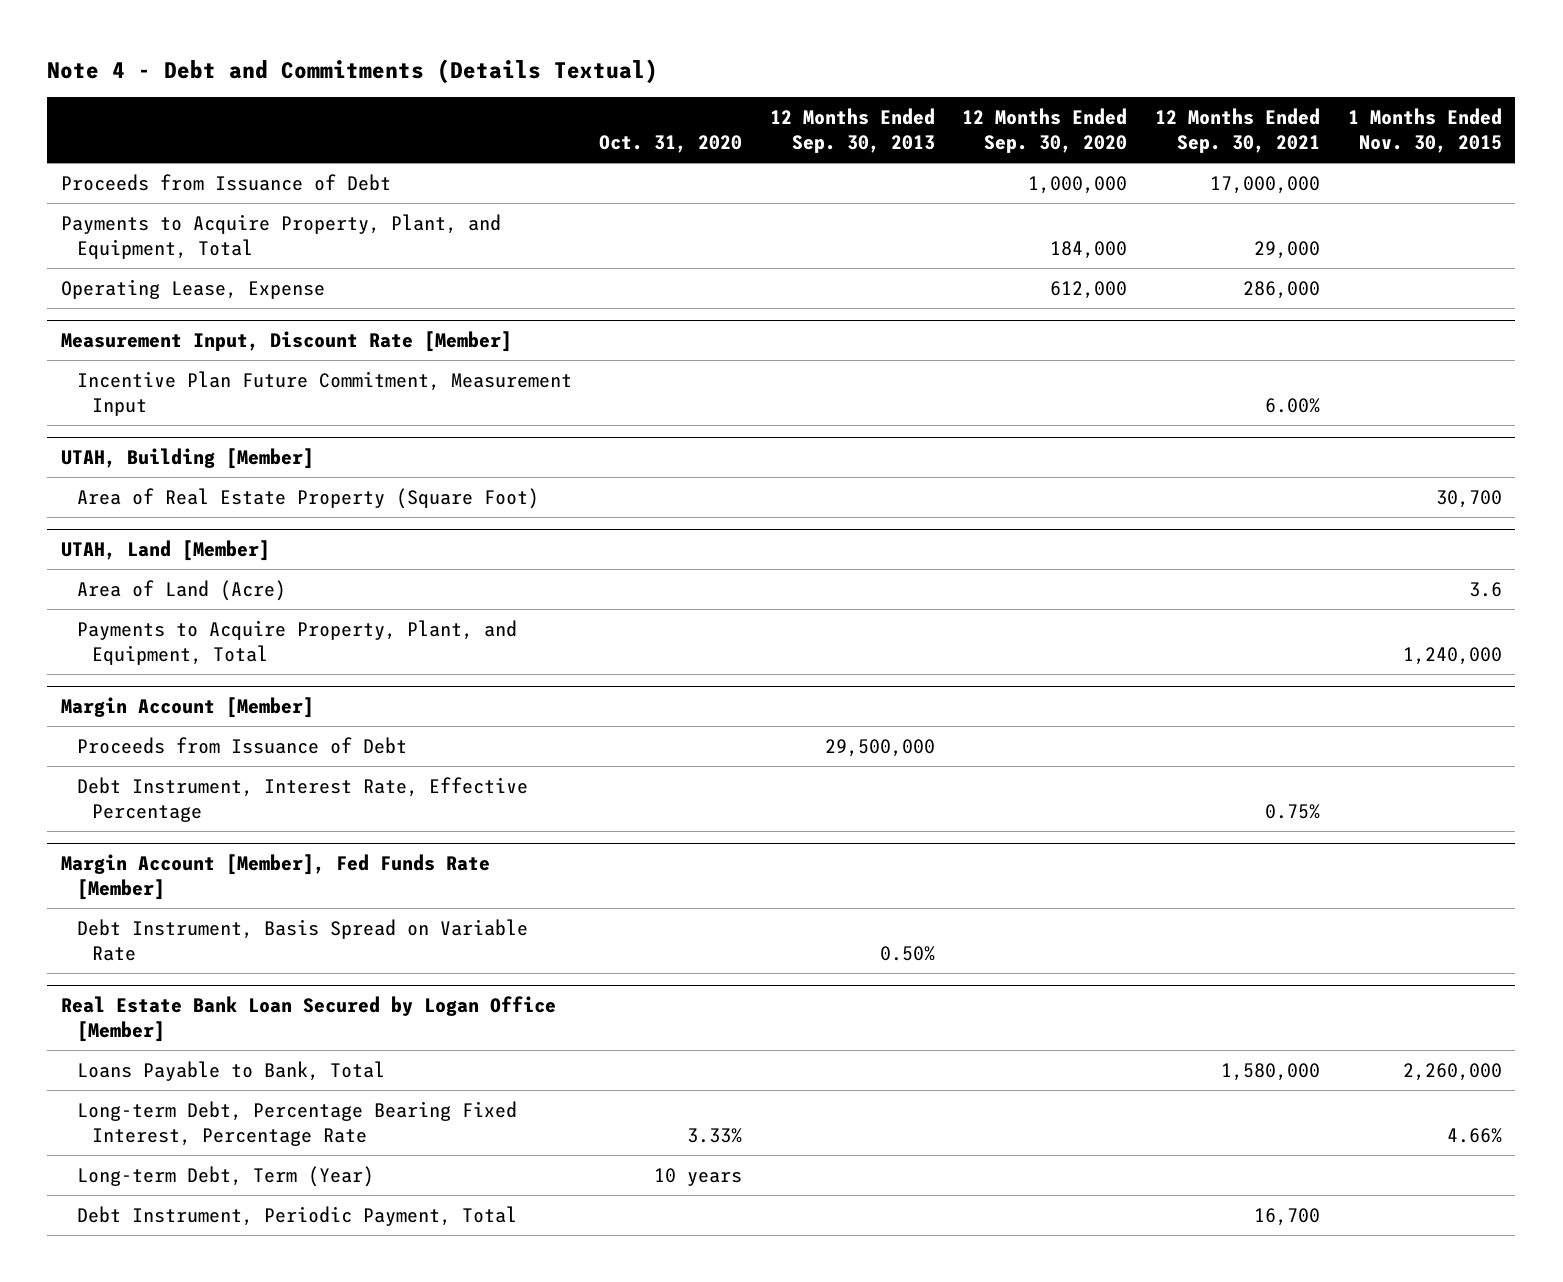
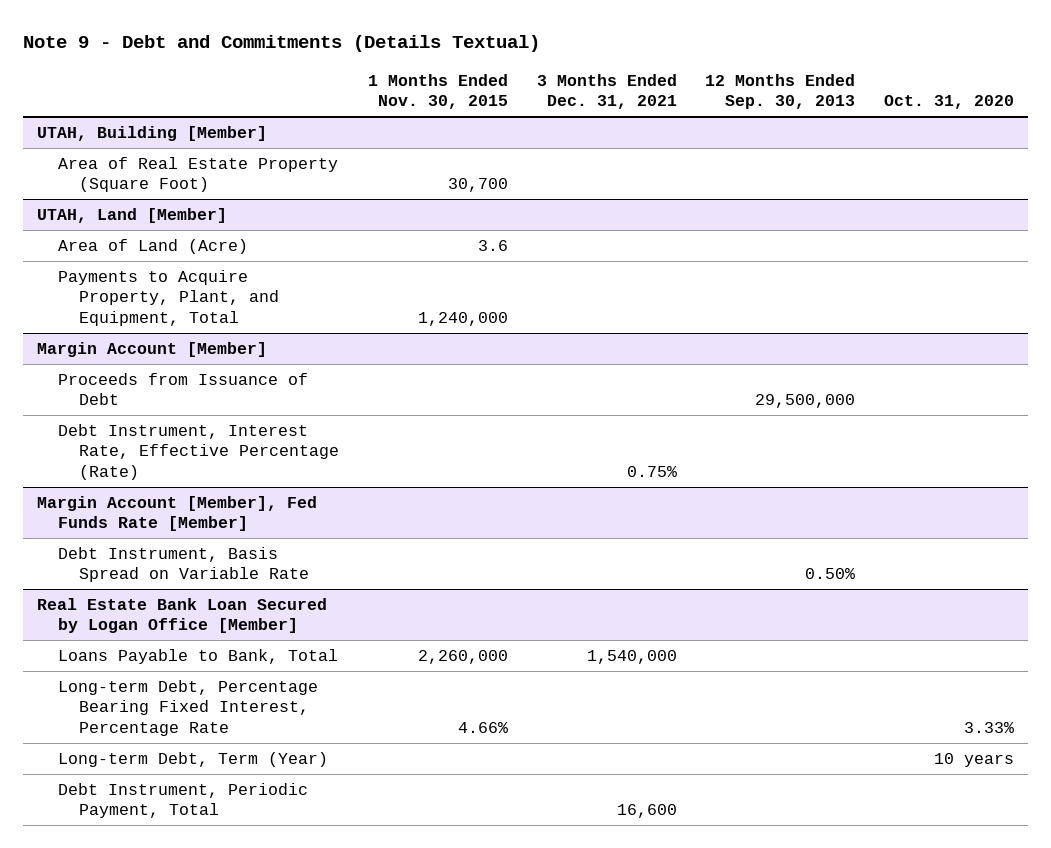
- Note 4 - Debt and Commitments (Details Textual)
+ Note 9 - Debt and Commitments (Details Textual)
- | Oct. 31, 2020 | 12 Months Ended Sep. 30, 2013 | 12 Months Ended Sep. 30, 2020 | 12 Months Ended Sep. 30, 2021 | 1 Months Ended Nov. 30, 2015
+ | 1 Months Ended Nov. 30, 2015 | 3 Months Ended Dec. 31, 2021 | 12 Months Ended Sep. 30, 2013 | Oct. 31, 2020
- Proceeds from Issuance of Debt | | | 1,000,000 | 17,000,000 |
- Payments to Acquire Property, Plant, and Equipment, Total | | | 184,000 | 29,000 |
- Operating Lease, Expense | | | 612,000 | 286,000 |
- Measurement Input, Discount Rate [Member]
- Incentive Plan Future Commitment, Measurement Input | | | | 6.00% |
@ Margin Account [Member]
- Debt Instrument, Interest Rate, Effective Percentage | | | | 0.75% |
+ Debt Instrument, Interest Rate, Effective Percentage (Rate) | | 0.75% | |

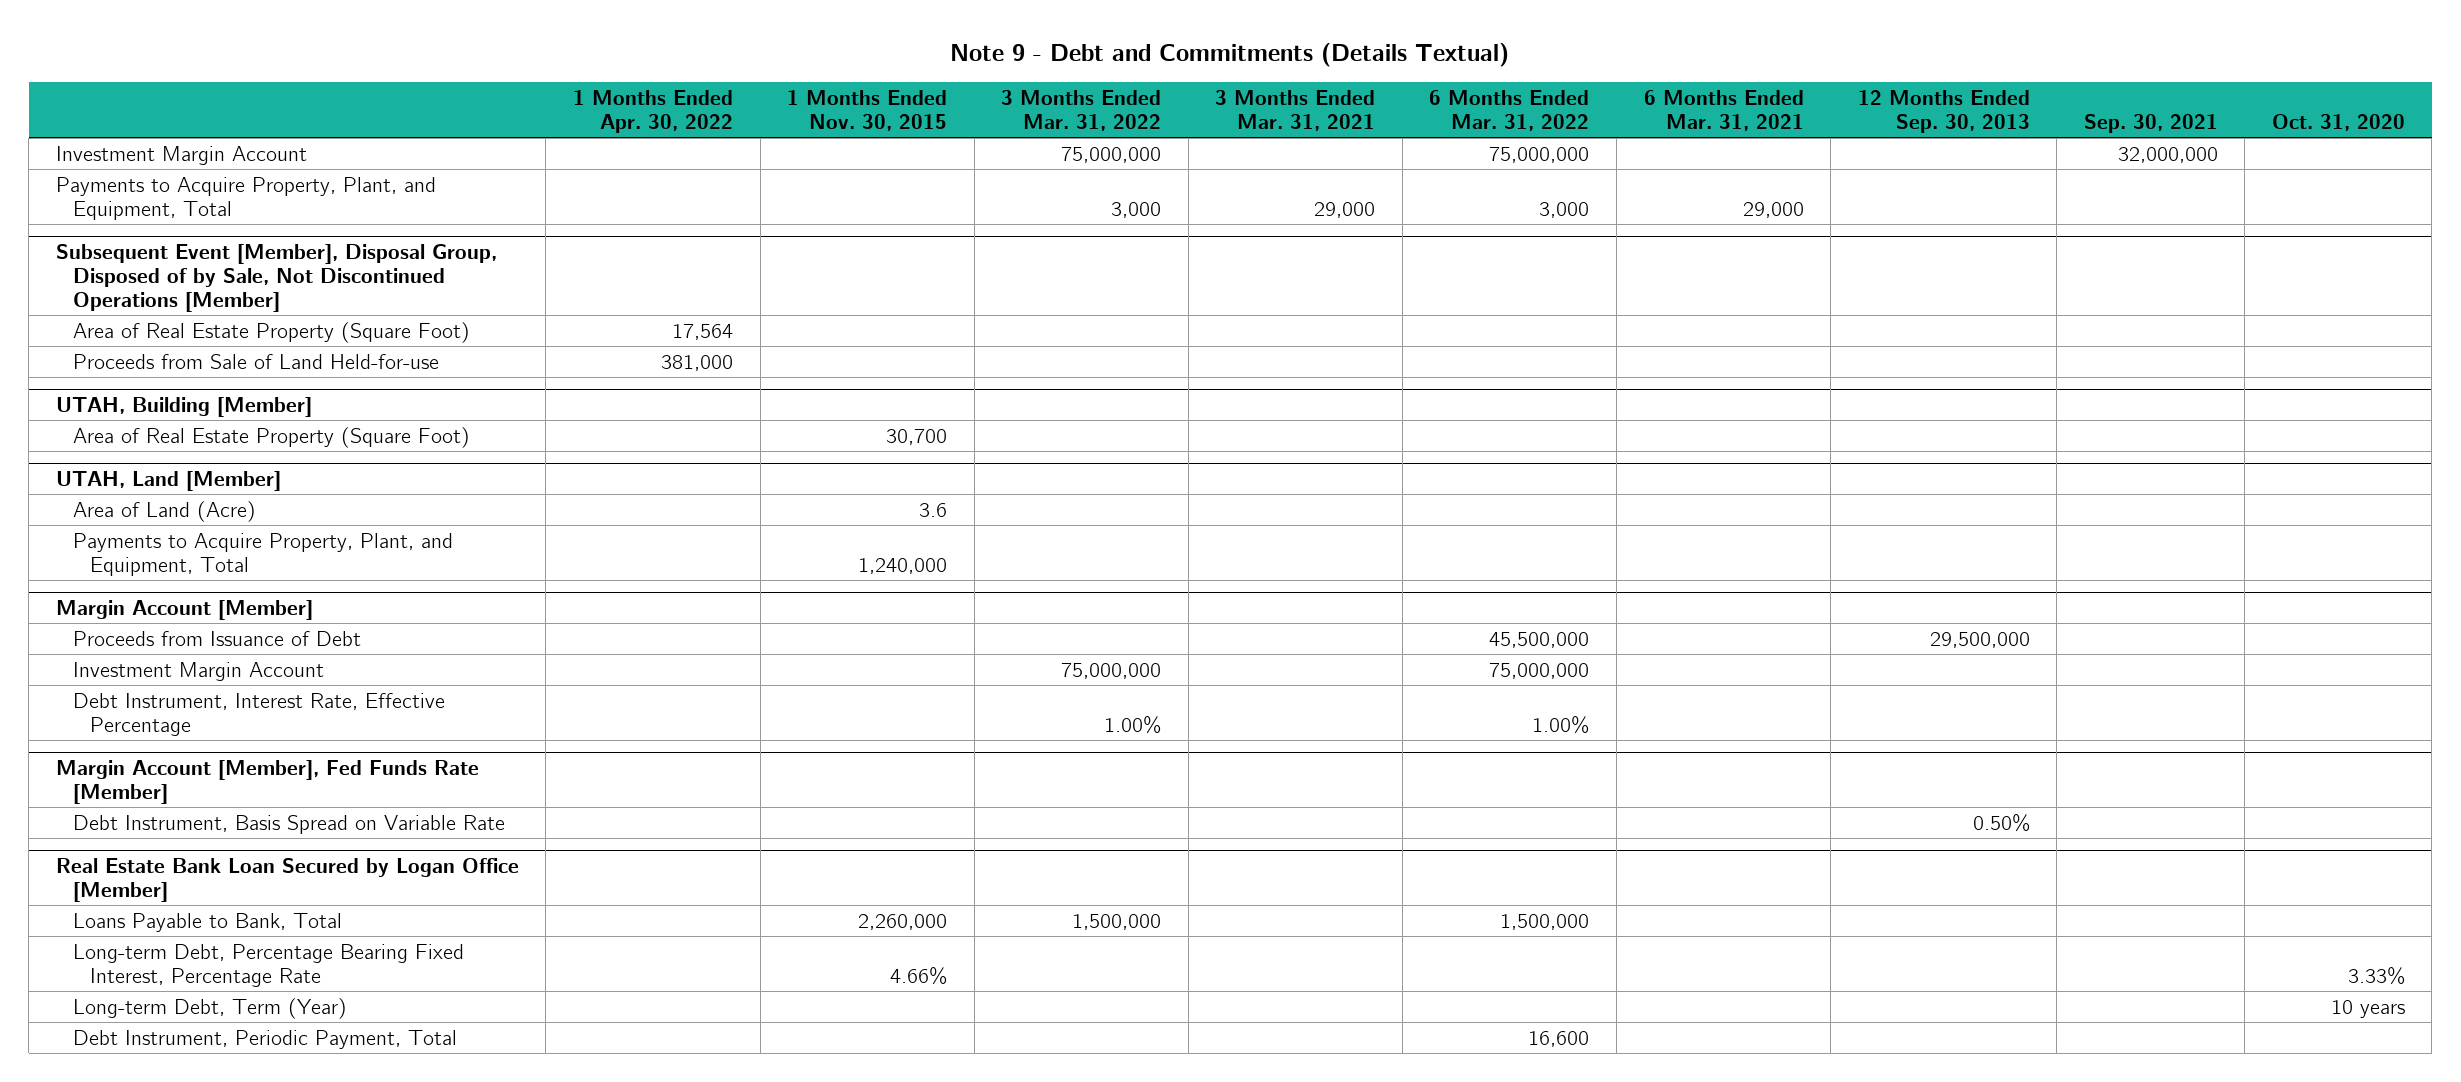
- | 1 Months Ended Nov. 30, 2015 | 3 Months Ended Dec. 31, 2021 | 12 Months Ended Sep. 30, 2013 | Oct. 31, 2020
+ | 1 Months Ended Apr. 30, 2022 | 1 Months Ended Nov. 30, 2015 | 3 Months Ended Mar. 31, 2022 | 3 Months Ended Mar. 31, 2021 | 6 Months Ended Mar. 31, 2022 | 6 Months Ended Mar. 31, 2021 | 12 Months Ended Sep. 30, 2013 | Sep. 30, 2021 | Oct. 31, 2020
+ Investment Margin Account | | | 75,000,000 | | 75,000,000 | | | 32,000,000 |
+ Payments to Acquire Property, Plant, and Equipment, Total | | | 3,000 | 29,000 | 3,000 | 29,000 | | |
+ Subsequent Event [Member], Disposal Group, Disposed of by Sale, Not Discontinued Operations [Member]
+ Area of Real Estate Property (Square Foot) | 17,564 | | | | | | | |
+ Proceeds from Sale of Land Held-for-use | 381,000 | | | | | | | |
@ Margin Account [Member]
- Debt Instrument, Interest Rate, Effective Percentage (Rate) | | 0.75% | |
+ Investment Margin Account | | | 75,000,000 | | 75,000,000 | | | |
+ Debt Instrument, Interest Rate, Effective Percentage | | | 1.00% | | 1.00% | | | |

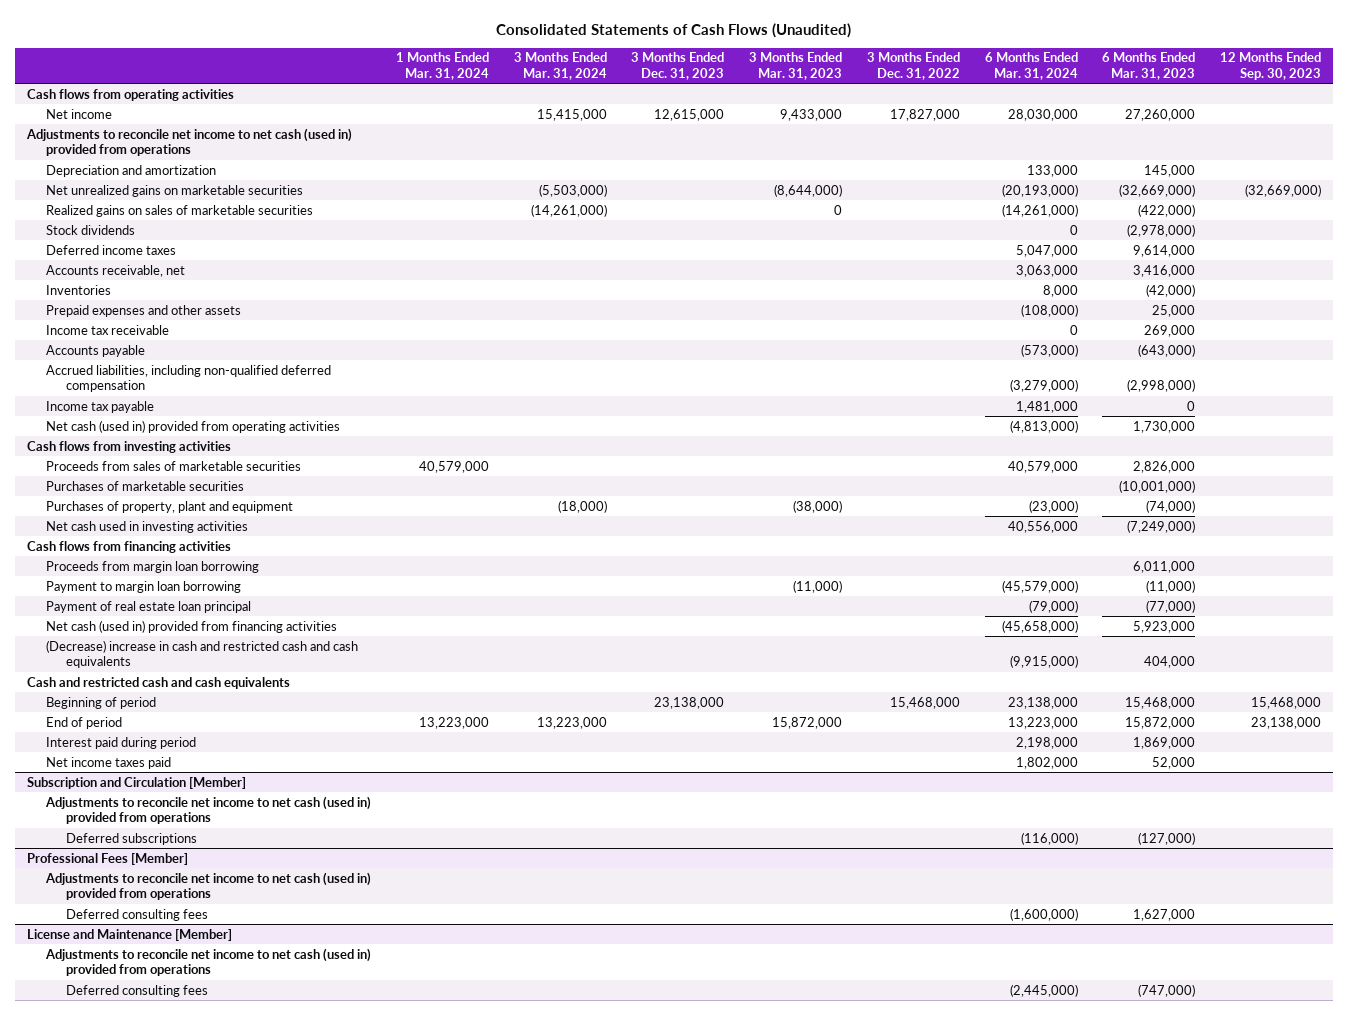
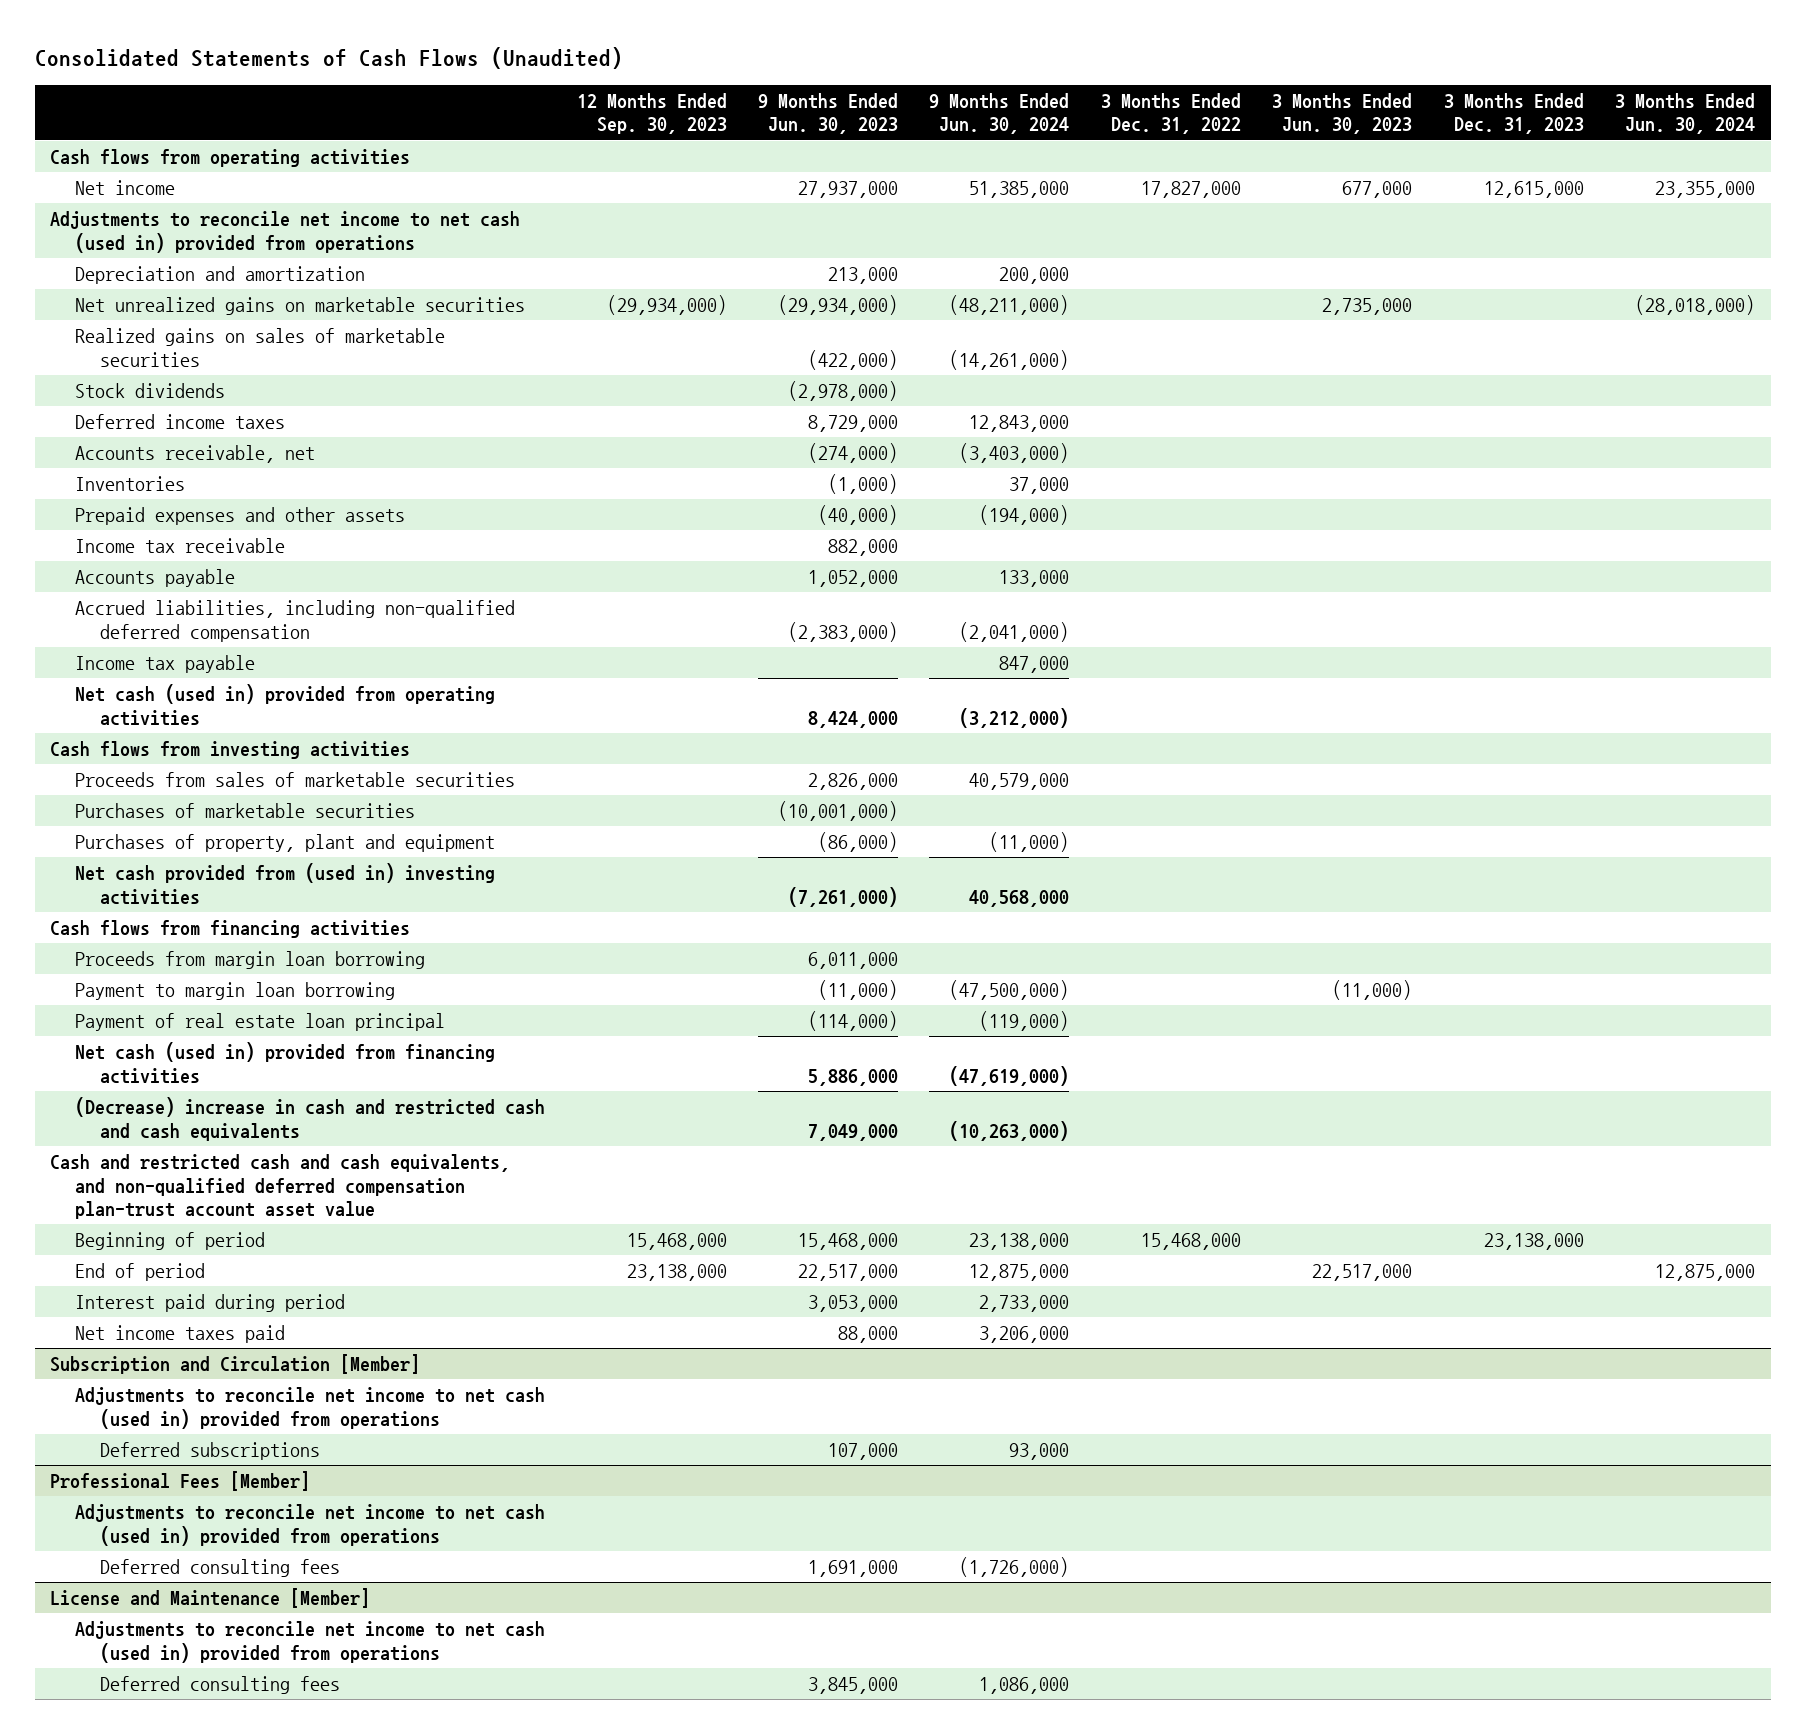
- | 1 Months Ended Mar. 31, 2024 | 3 Months Ended Mar. 31, 2024 | 3 Months Ended Dec. 31, 2023 | 3 Months Ended Mar. 31, 2023 | 3 Months Ended Dec. 31, 2022 | 6 Months Ended Mar. 31, 2024 | 6 Months Ended Mar. 31, 2023 | 12 Months Ended Sep. 30, 2023
+ | 12 Months Ended Sep. 30, 2023 | 9 Months Ended Jun. 30, 2023 | 9 Months Ended Jun. 30, 2024 | 3 Months Ended Dec. 31, 2022 | 3 Months Ended Jun. 30, 2023 | 3 Months Ended Dec. 31, 2023 | 3 Months Ended Jun. 30, 2024
- Net unrealized gains on marketable securities | | (5,503,000) | | (8,644,000) | | (20,193,000) | (32,669,000) | (32,669,000)
+ Net unrealized gains on marketable securities | (29,934,000) | (29,934,000) | (48,211,000) | | 2,735,000 | | (28,018,000)
- Net cash used in investing activities | | | | | | 40,556,000 | (7,249,000) |
+ Net cash provided from (used in) investing activities | | (7,261,000) | 40,568,000 | | | |
- Cash and restricted cash and cash equivalents
+ Cash and restricted cash and cash equivalents, and non-qualified deferred compensation plan-trust account asset value

